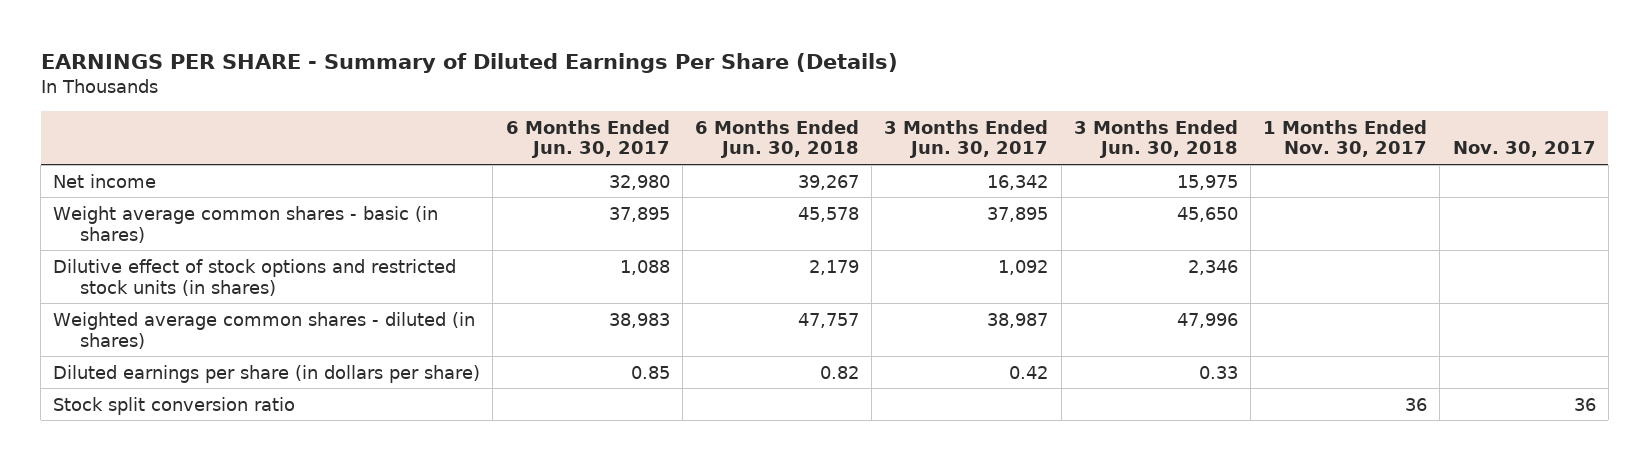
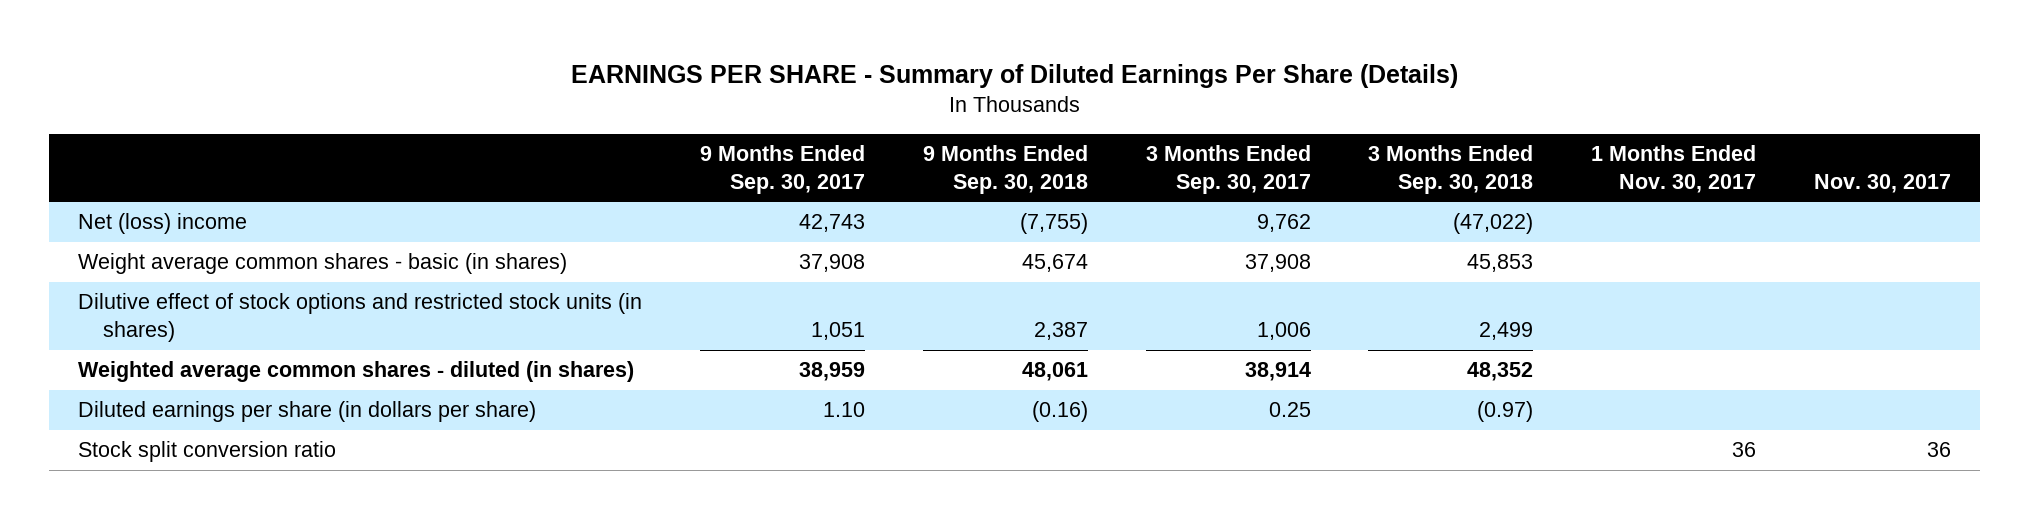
- | 6 Months Ended Jun. 30, 2017 | 6 Months Ended Jun. 30, 2018 | 3 Months Ended Jun. 30, 2017 | 3 Months Ended Jun. 30, 2018 | 1 Months Ended Nov. 30, 2017 | Nov. 30, 2017
+ | 9 Months Ended Sep. 30, 2017 | 9 Months Ended Sep. 30, 2018 | 3 Months Ended Sep. 30, 2017 | 3 Months Ended Sep. 30, 2018 | 1 Months Ended Nov. 30, 2017 | Nov. 30, 2017
- Net income | 32,980 | 39,267 | 16,342 | 15,975 | |
+ Net (loss) income | 42,743 | (7,755) | 9,762 | (47,022) | |

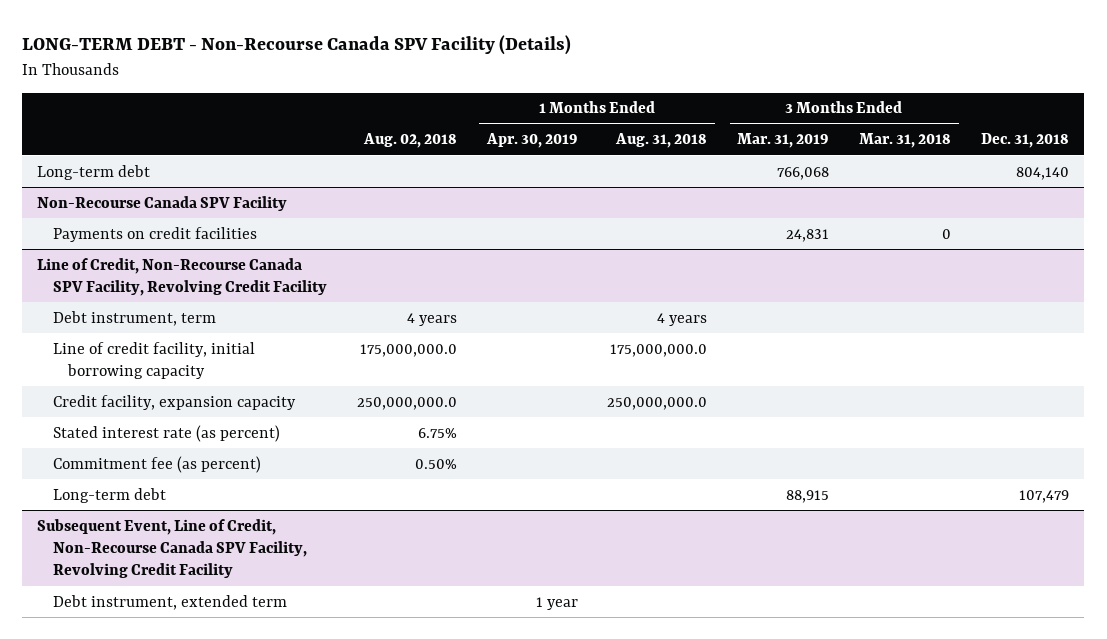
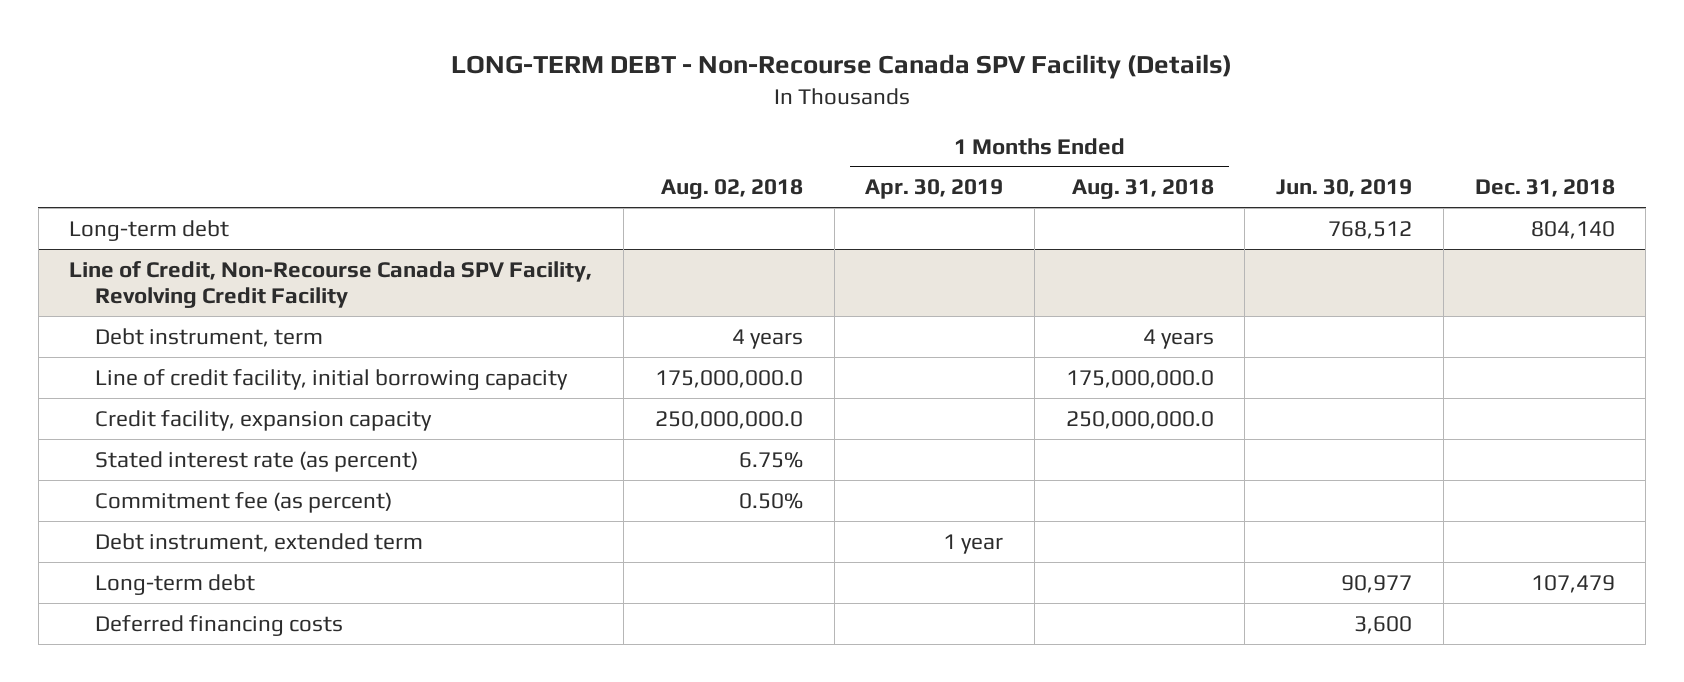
- | Aug. 02, 2018 | 1 Months Ended Apr. 30, 2019 | 1 Months Ended Aug. 31, 2018 | 3 Months Ended Mar. 31, 2019 | 3 Months Ended Mar. 31, 2018 | Dec. 31, 2018
+ | Aug. 02, 2018 | 1 Months Ended Apr. 30, 2019 | 1 Months Ended Aug. 31, 2018 | Jun. 30, 2019 | Dec. 31, 2018
- Non-Recourse Canada SPV Facility
- Payments on credit facilities | | | | 24,831 | 0 |
@ Line of Credit, Non-Recourse Canada SPV Facility, Revolving Credit Facility
+ Debt instrument, extended term | | 1 year | | |
- Subsequent Event, Line of Credit, Non-Recourse Canada SPV Facility, Revolving Credit Facility
- Debt instrument, extended term | | 1 year | | | |
@ Line of Credit, Non-Recourse Canada SPV Facility, Revolving Credit Facility
+ Deferred financing costs | | | | 3,600 |

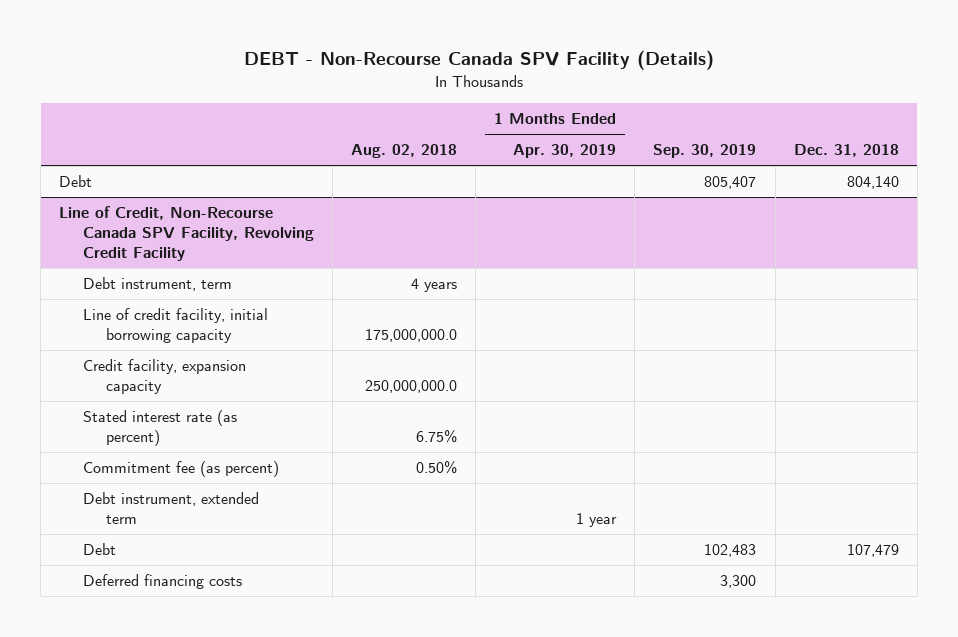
- LONG-TERM DEBT - Non-Recourse Canada SPV Facility (Details)
+ DEBT - Non-Recourse Canada SPV Facility (Details)
- | Aug. 02, 2018 | 1 Months Ended Apr. 30, 2019 | 1 Months Ended Aug. 31, 2018 | Jun. 30, 2019 | Dec. 31, 2018
+ | Aug. 02, 2018 | 1 Months Ended Apr. 30, 2019 | Sep. 30, 2019 | Dec. 31, 2018
- Long-term debt | | | | 768,512 | 804,140
+ Debt | | | 805,407 | 804,140
@ Line of Credit, Non-Recourse Canada SPV Facility, Revolving Credit Facility
- Long-term debt | | | | 90,977 | 107,479
+ Debt | | | 102,483 | 107,479

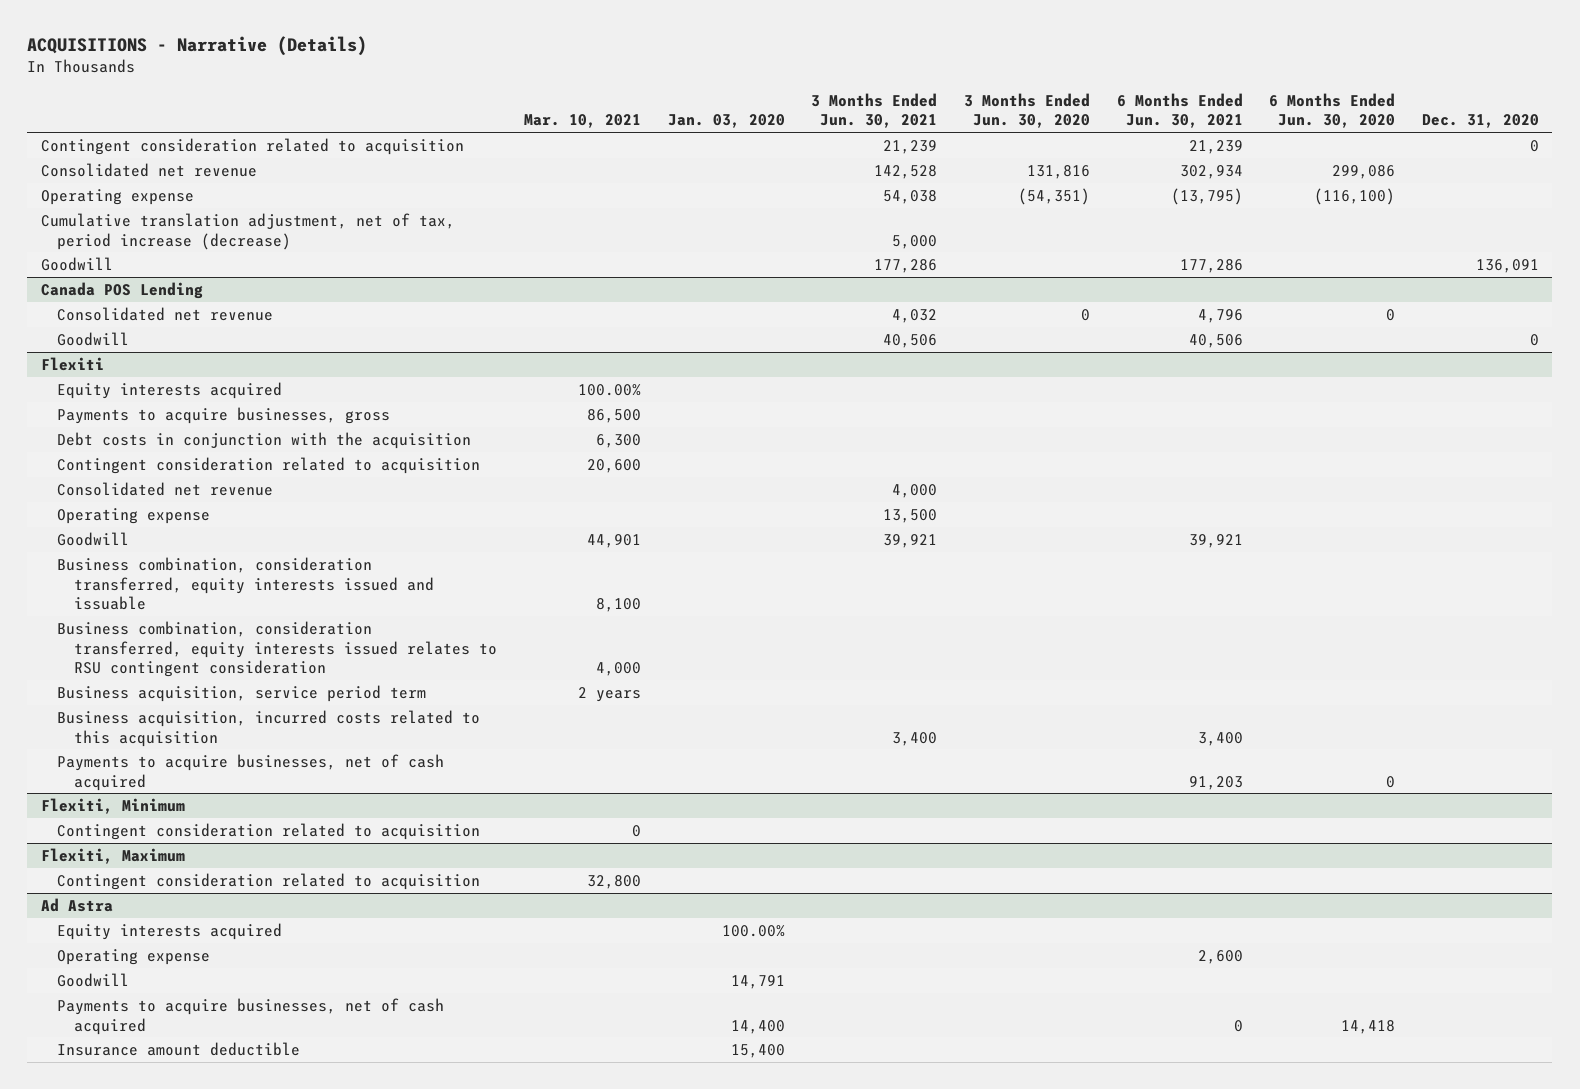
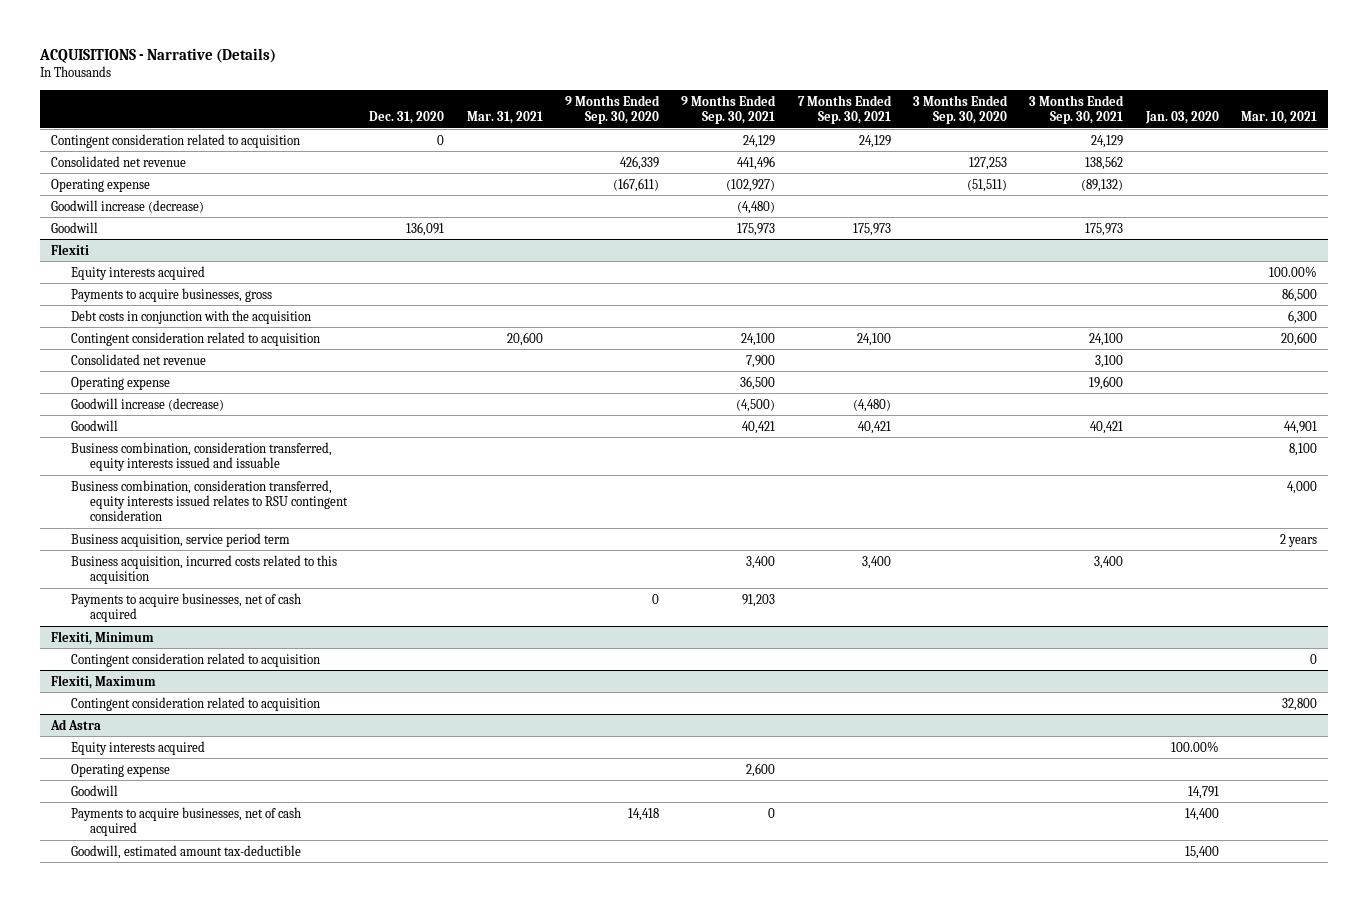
- | Mar. 10, 2021 | Jan. 03, 2020 | 3 Months Ended Jun. 30, 2021 | 3 Months Ended Jun. 30, 2020 | 6 Months Ended Jun. 30, 2021 | 6 Months Ended Jun. 30, 2020 | Dec. 31, 2020
+ | Dec. 31, 2020 | Mar. 31, 2021 | 9 Months Ended Sep. 30, 2020 | 9 Months Ended Sep. 30, 2021 | 7 Months Ended Sep. 30, 2021 | 3 Months Ended Sep. 30, 2020 | 3 Months Ended Sep. 30, 2021 | Jan. 03, 2020 | Mar. 10, 2021
- Cumulative translation adjustment, net of tax, period increase (decrease) | | | 5,000 | | | |
+ Goodwill increase (decrease) | | | | (4,480) | | | | |
- Canada POS Lending
- Consolidated net revenue | | | 4,032 | 0 | 4,796 | 0 |
- Goodwill | | | 40,506 | | 40,506 | | 0
@ Flexiti
+ Goodwill increase (decrease) | | | | (4,500) | (4,480) | | | |
@ Ad Astra
- Insurance amount deductible | | 15,400 | | | | |
+ Goodwill, estimated amount tax-deductible | | | | | | | | 15,400 |

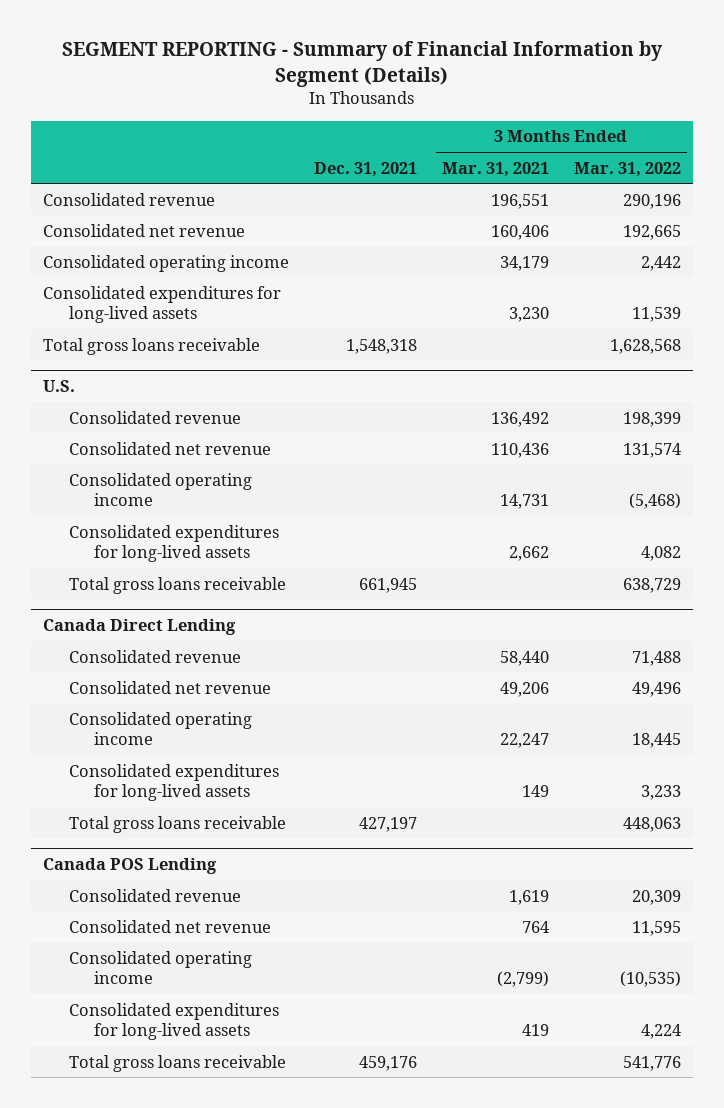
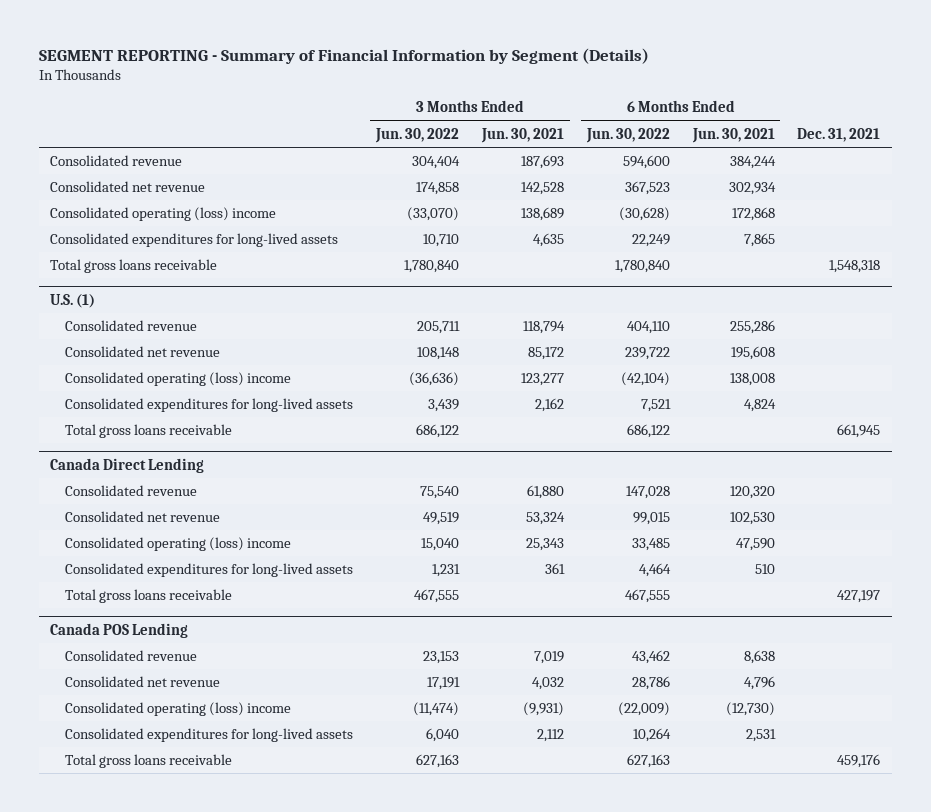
- | Dec. 31, 2021 | 3 Months Ended Mar. 31, 2021 | 3 Months Ended Mar. 31, 2022
+ | 3 Months Ended Jun. 30, 2022 | 3 Months Ended Jun. 30, 2021 | 6 Months Ended Jun. 30, 2022 | 6 Months Ended Jun. 30, 2021 | Dec. 31, 2021
- Consolidated operating income | | 34,179 | 2,442
+ Consolidated operating (loss) income | (33,070) | 138,689 | (30,628) | 172,868 |
- U.S.
+ U.S. (1)
- Consolidated operating income | | 14,731 | (5,468)
+ Consolidated operating (loss) income | (36,636) | 123,277 | (42,104) | 138,008 |
@ Canada Direct Lending
- Consolidated operating income | | 22,247 | 18,445
+ Consolidated operating (loss) income | 15,040 | 25,343 | 33,485 | 47,590 |
@ Canada POS Lending
- Consolidated operating income | | (2,799) | (10,535)
+ Consolidated operating (loss) income | (11,474) | (9,931) | (22,009) | (12,730) |

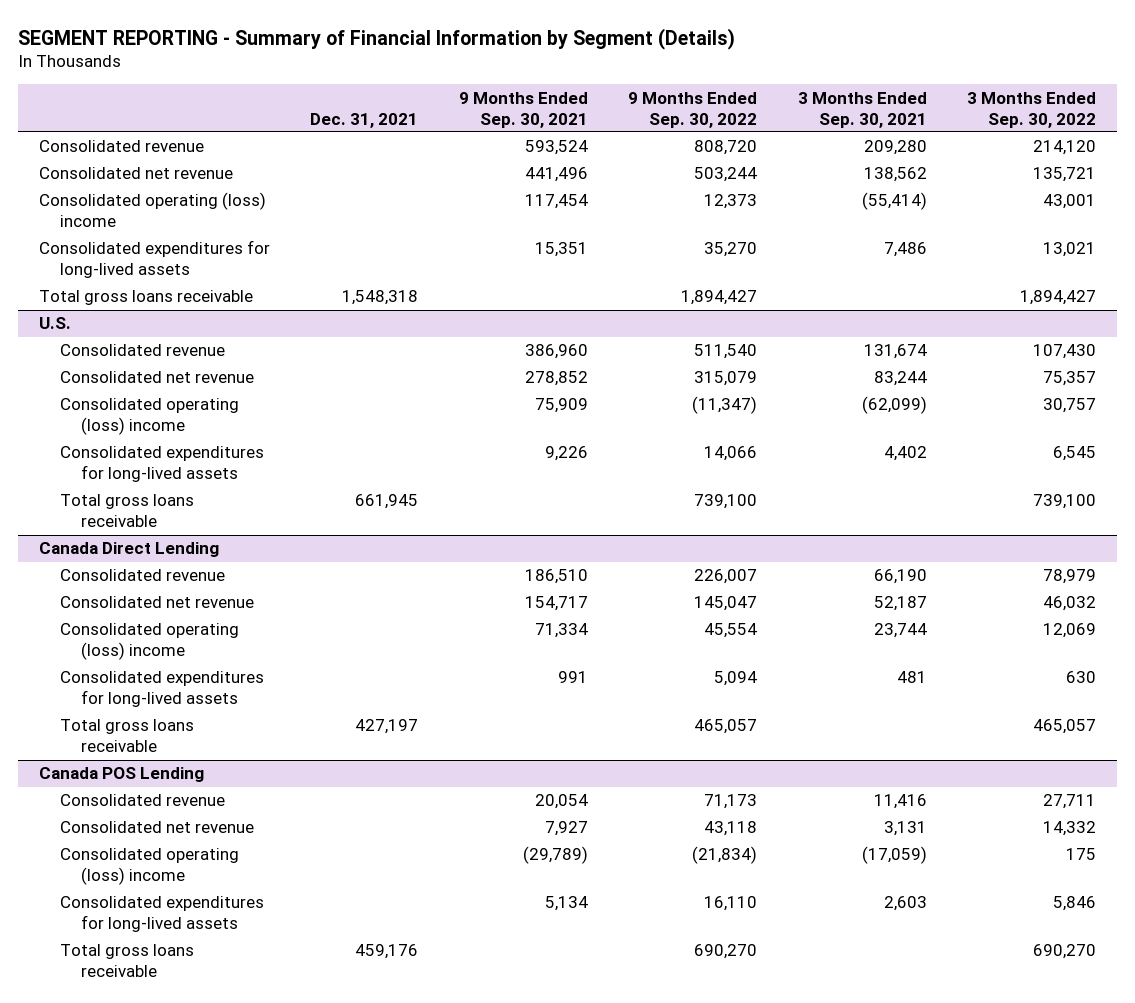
- | 3 Months Ended Jun. 30, 2022 | 3 Months Ended Jun. 30, 2021 | 6 Months Ended Jun. 30, 2022 | 6 Months Ended Jun. 30, 2021 | Dec. 31, 2021
+ | Dec. 31, 2021 | 9 Months Ended Sep. 30, 2021 | 9 Months Ended Sep. 30, 2022 | 3 Months Ended Sep. 30, 2021 | 3 Months Ended Sep. 30, 2022
- U.S. (1)
+ U.S.

